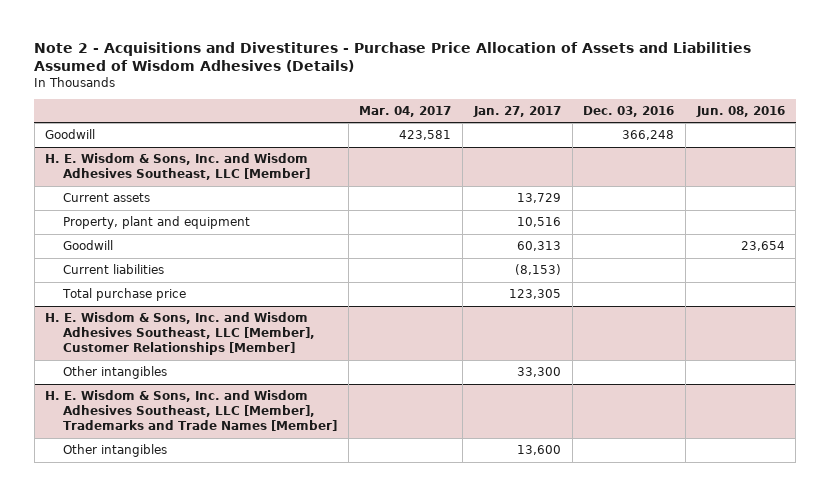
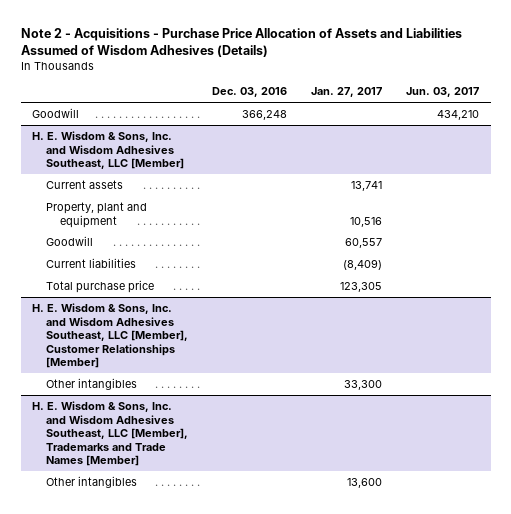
- Note 2 - Acquisitions and Divestitures - Purchase Price Allocation of Assets and Liabilities Assumed of Wisdom Adhesives (Details)
+ Note 2 - Acquisitions - Purchase Price Allocation of Assets and Liabilities Assumed of Wisdom Adhesives (Details)
- | Mar. 04, 2017 | Jan. 27, 2017 | Dec. 03, 2016 | Jun. 08, 2016
+ | Dec. 03, 2016 | Jan. 27, 2017 | Jun. 03, 2017
@ H. E. Wisdom & Sons, Inc. and Wisdom Adhesives Southeast, LLC [Member]
- Current assets | | 13,729 | |
+ Current assets | | 13,741 |
- Goodwill | | 60,313 | | 23,654
- Current liabilities | | (8,153) | |
+ Goodwill | | 60,557 |
+ Current liabilities | | (8,409) |

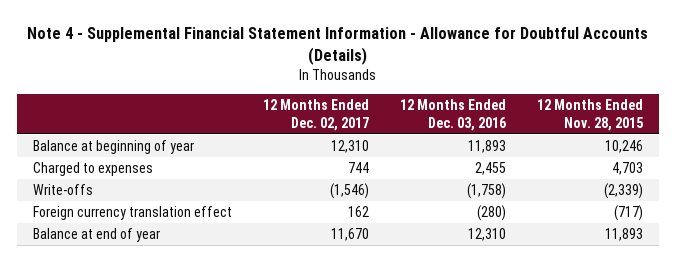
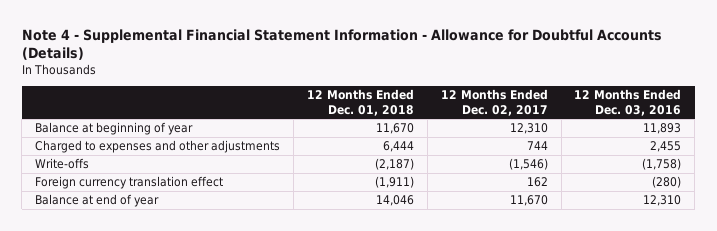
- | 12 Months Ended Dec. 02, 2017 | 12 Months Ended Dec. 03, 2016 | 12 Months Ended Nov. 28, 2015
+ | 12 Months Ended Dec. 01, 2018 | 12 Months Ended Dec. 02, 2017 | 12 Months Ended Dec. 03, 2016
- Charged to expenses | 744 | 2,455 | 4,703
+ Charged to expenses and other adjustments | 6,444 | 744 | 2,455

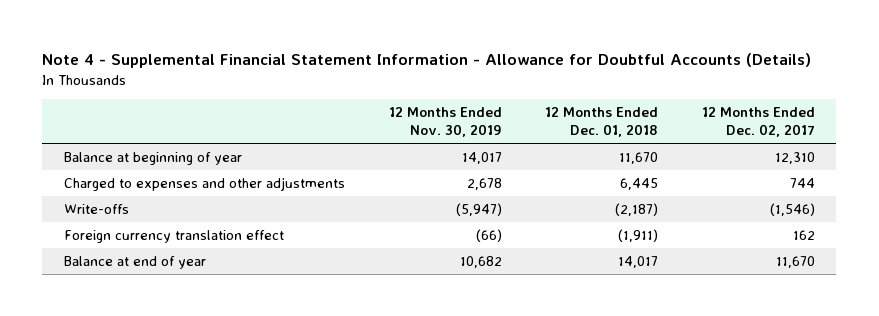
- | 12 Months Ended Dec. 01, 2018 | 12 Months Ended Dec. 02, 2017 | 12 Months Ended Dec. 03, 2016
+ | 12 Months Ended Nov. 30, 2019 | 12 Months Ended Dec. 01, 2018 | 12 Months Ended Dec. 02, 2017
- Charged to expenses and other adjustments | 6,444 | 744 | 2,455
+ Charged to expenses and other adjustments | 2,678 | 6,445 | 744
- Balance at end of year | 14,046 | 11,670 | 12,310
+ Balance at end of year | 10,682 | 14,017 | 11,670

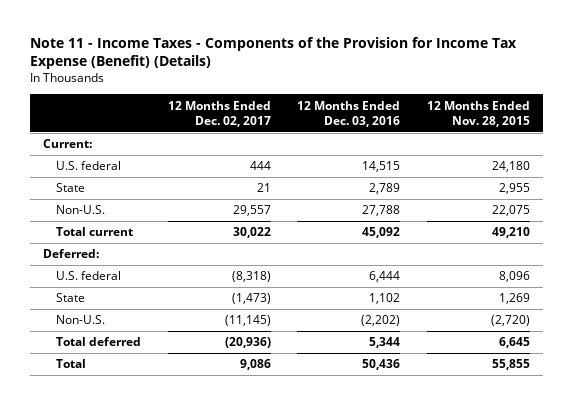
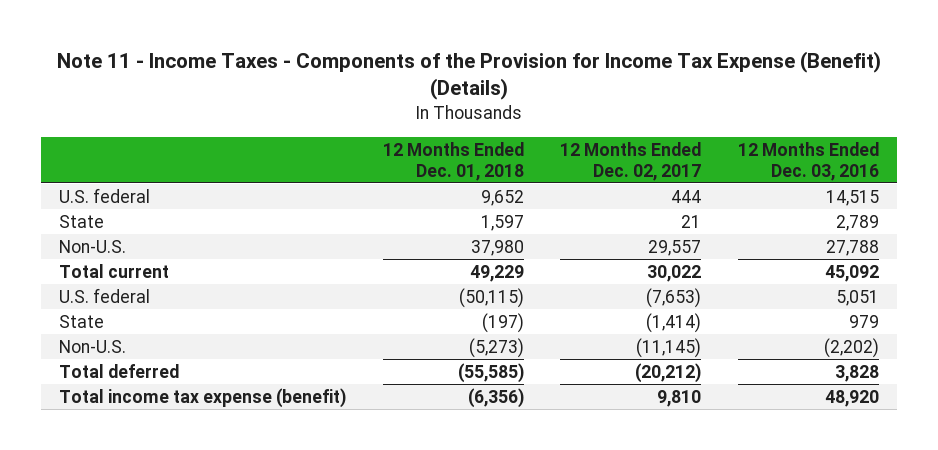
- | 12 Months Ended Dec. 02, 2017 | 12 Months Ended Dec. 03, 2016 | 12 Months Ended Nov. 28, 2015
+ | 12 Months Ended Dec. 01, 2018 | 12 Months Ended Dec. 02, 2017 | 12 Months Ended Dec. 03, 2016
- Current:
- Deferred:
- U.S. federal | (8,318) | 6,444 | 8,096
- State | (1,473) | 1,102 | 1,269
+ U.S. federal | (50,115) | (7,653) | 5,051
+ State | (197) | (1,414) | 979
- Total deferred | (20,936) | 5,344 | 6,645
- Total | 9,086 | 50,436 | 55,855
+ Total deferred | (55,585) | (20,212) | 3,828
+ Total income tax expense (benefit) | (6,356) | 9,810 | 48,920

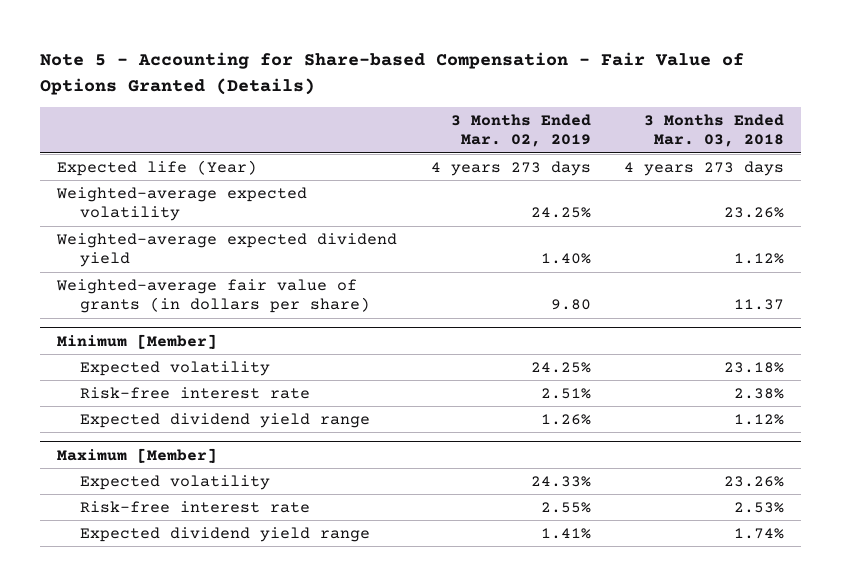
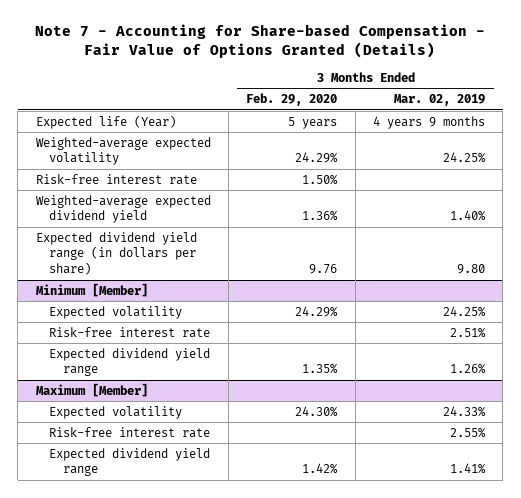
- Note 5 - Accounting for Share-based Compensation - Fair Value of Options Granted (Details)
+ Note 7 - Accounting for Share-based Compensation - Fair Value of Options Granted (Details)
- | 3 Months Ended Mar. 02, 2019 | 3 Months Ended Mar. 03, 2018
+ | 3 Months Ended Feb. 29, 2020 | 3 Months Ended Mar. 02, 2019
- Expected life (Year) | 4 years 273 days | 4 years 273 days
+ Expected life (Year) | 5 years | 4 years 9 months
+ Risk-free interest rate | 1.50% |
- Weighted-average fair value of grants (in dollars per share) | 9.80 | 11.37
+ Expected dividend yield range (in dollars per share) | 9.76 | 9.80

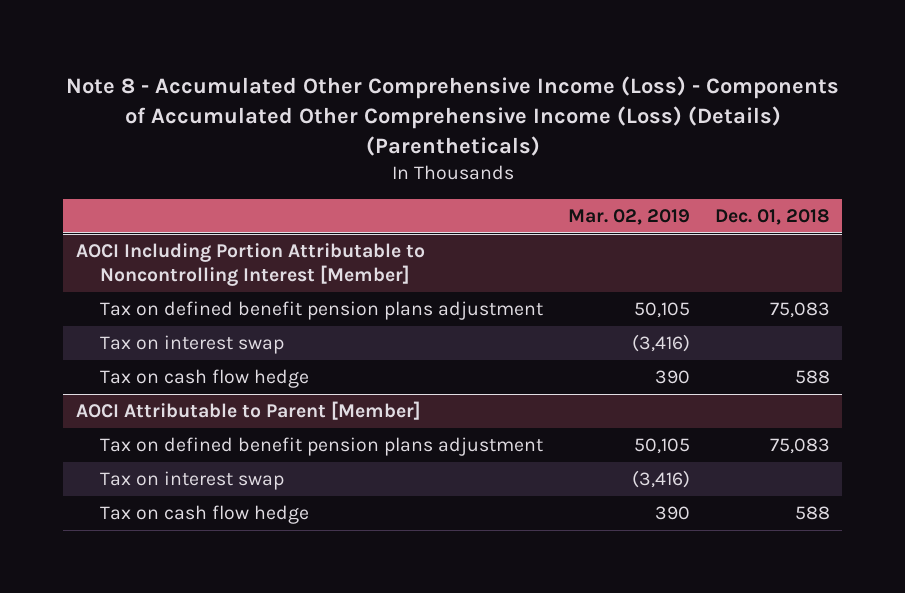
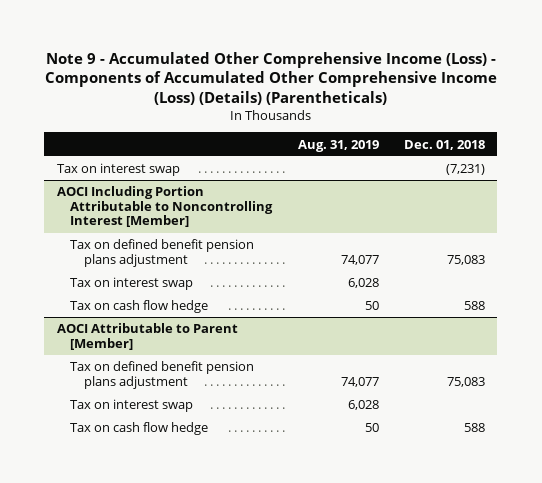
- Note 8 - Accumulated Other Comprehensive Income (Loss) - Components of Accumulated Other Comprehensive Income (Loss) (Details) (Parentheticals)
+ Note 9 - Accumulated Other Comprehensive Income (Loss) - Components of Accumulated Other Comprehensive Income (Loss) (Details) (Parentheticals)
- | Mar. 02, 2019 | Dec. 01, 2018
+ | Aug. 31, 2019 | Dec. 01, 2018
+ Tax on interest swap | | (7,231)

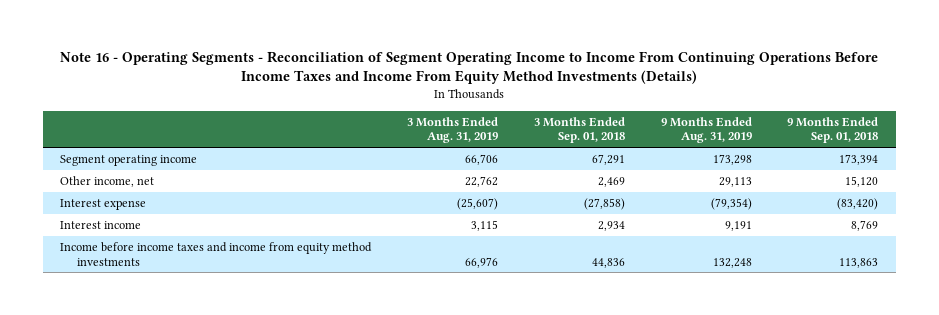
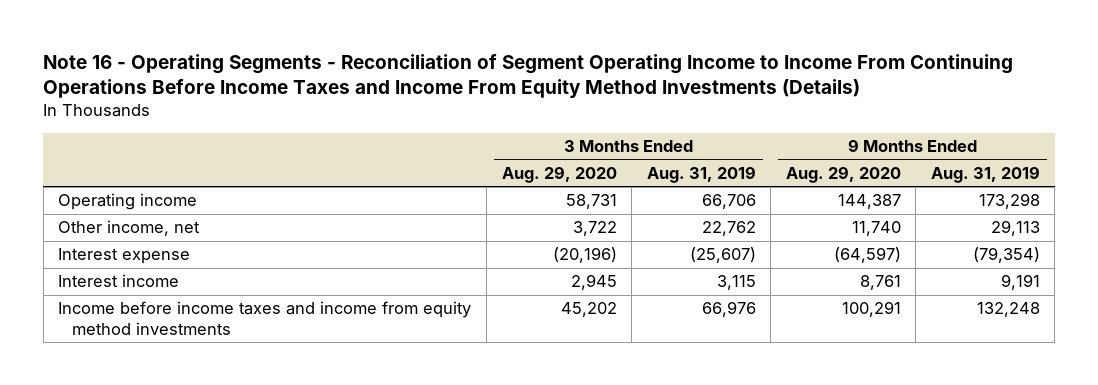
- | 3 Months Ended Aug. 31, 2019 | 3 Months Ended Sep. 01, 2018 | 9 Months Ended Aug. 31, 2019 | 9 Months Ended Sep. 01, 2018
+ | 3 Months Ended Aug. 29, 2020 | 3 Months Ended Aug. 31, 2019 | 9 Months Ended Aug. 29, 2020 | 9 Months Ended Aug. 31, 2019
- Segment operating income | 66,706 | 67,291 | 173,298 | 173,394
+ Operating income | 58,731 | 66,706 | 144,387 | 173,298

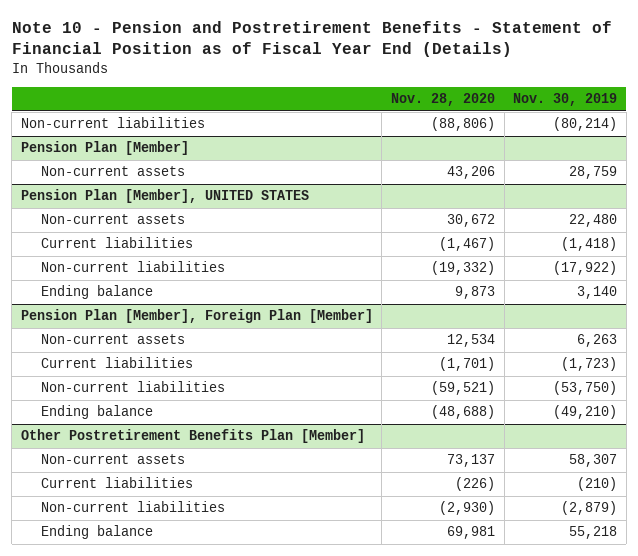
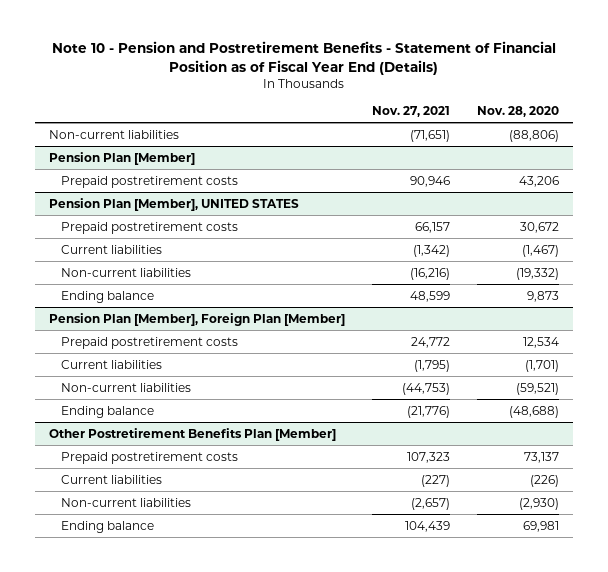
- | Nov. 28, 2020 | Nov. 30, 2019
+ | Nov. 27, 2021 | Nov. 28, 2020
@ Pension Plan [Member]
- Non-current assets | 43,206 | 28,759
+ Prepaid postretirement costs | 90,946 | 43,206
@ Pension Plan [Member], UNITED STATES
- Non-current assets | 30,672 | 22,480
+ Prepaid postretirement costs | 66,157 | 30,672
@ Pension Plan [Member], Foreign Plan [Member]
- Non-current assets | 12,534 | 6,263
+ Prepaid postretirement costs | 24,772 | 12,534
@ Other Postretirement Benefits Plan [Member]
- Non-current assets | 73,137 | 58,307
+ Prepaid postretirement costs | 107,323 | 73,137

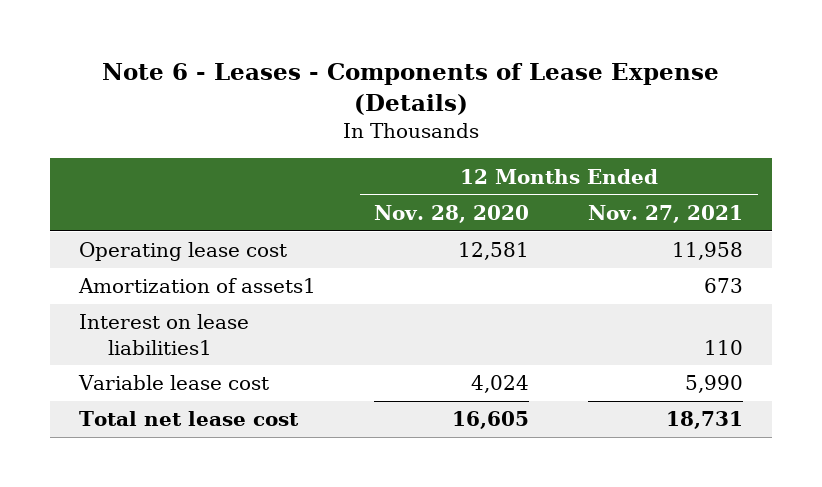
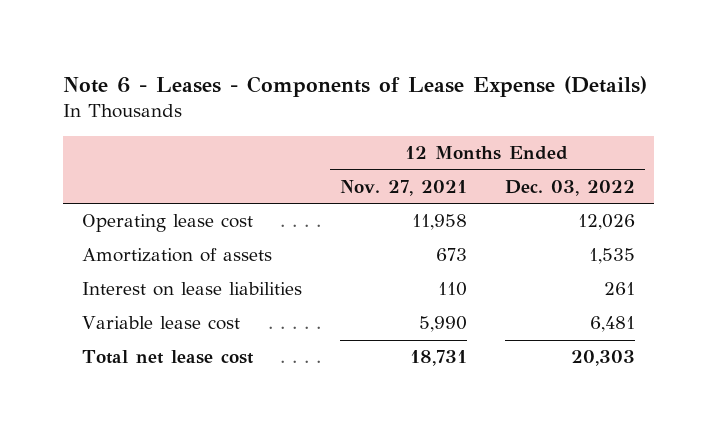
- | 12 Months Ended Nov. 28, 2020 | 12 Months Ended Nov. 27, 2021
+ | 12 Months Ended Nov. 27, 2021 | 12 Months Ended Dec. 03, 2022
- Amortization of assets1 | | 673
- Interest on lease liabilities1 | | 110
+ Amortization of assets | 673 | 1,535
+ Interest on lease liabilities | 110 | 261

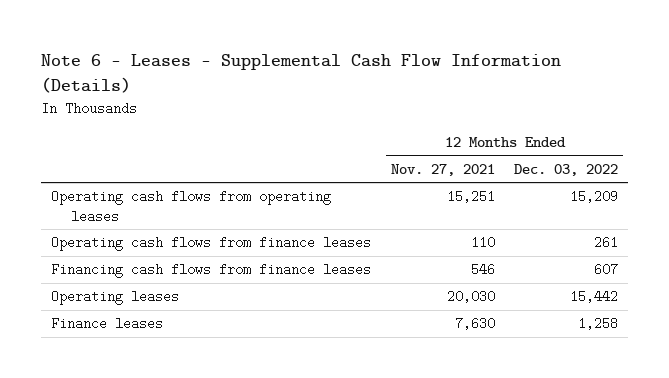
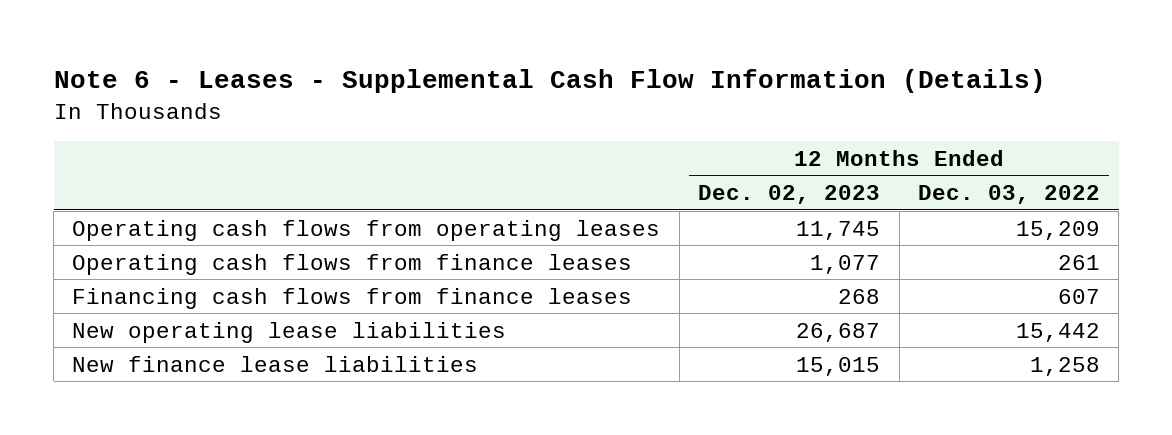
- | 12 Months Ended Nov. 27, 2021 | 12 Months Ended Dec. 03, 2022
+ | 12 Months Ended Dec. 02, 2023 | 12 Months Ended Dec. 03, 2022
- Operating leases | 20,030 | 15,442
- Finance leases | 7,630 | 1,258
+ New operating lease liabilities | 26,687 | 15,442
+ New finance lease liabilities | 15,015 | 1,258

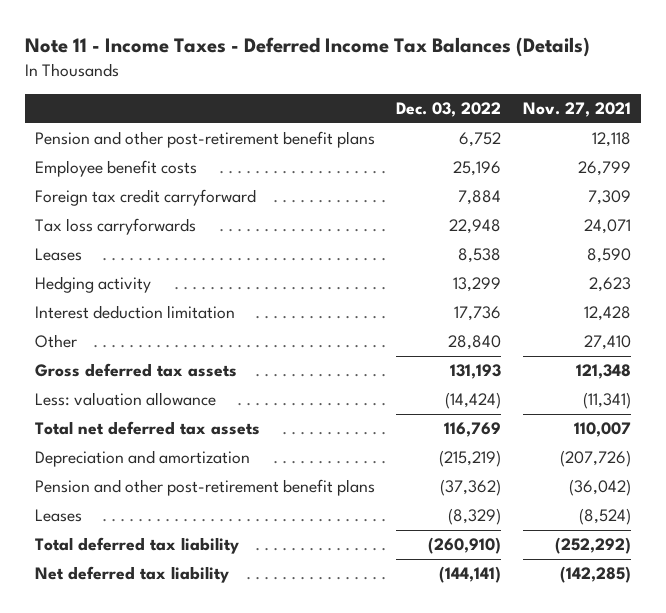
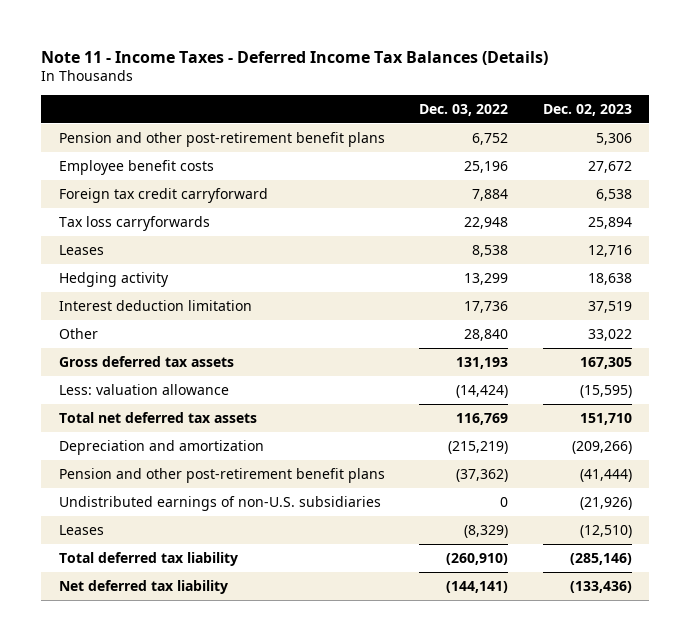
- | Dec. 03, 2022 | Nov. 27, 2021
+ | Dec. 03, 2022 | Dec. 02, 2023
+ Undistributed earnings of non-U.S. subsidiaries | 0 | (21,926)

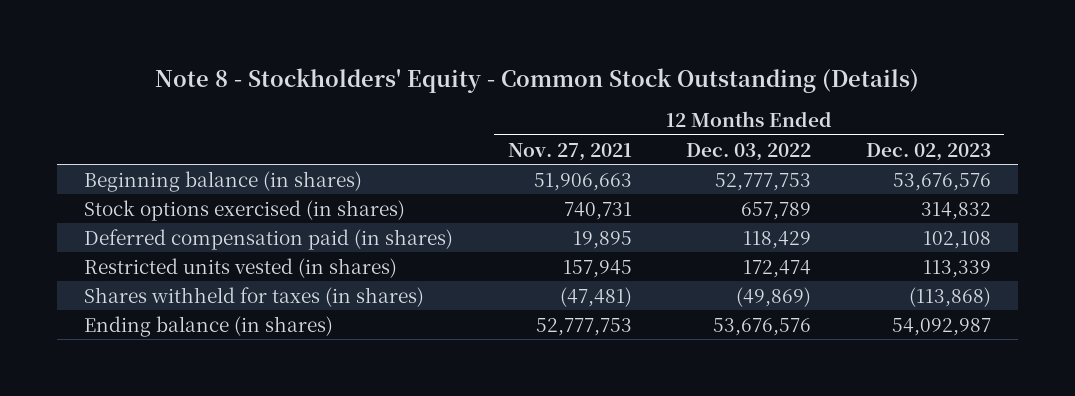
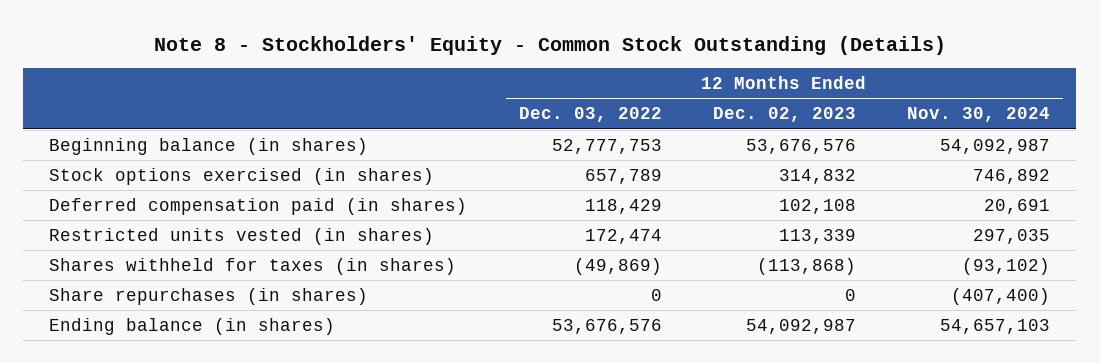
- | 12 Months Ended Nov. 27, 2021 | 12 Months Ended Dec. 03, 2022 | 12 Months Ended Dec. 02, 2023
+ | 12 Months Ended Dec. 03, 2022 | 12 Months Ended Dec. 02, 2023 | 12 Months Ended Nov. 30, 2024
+ Share repurchases (in shares) | 0 | 0 | (407,400)

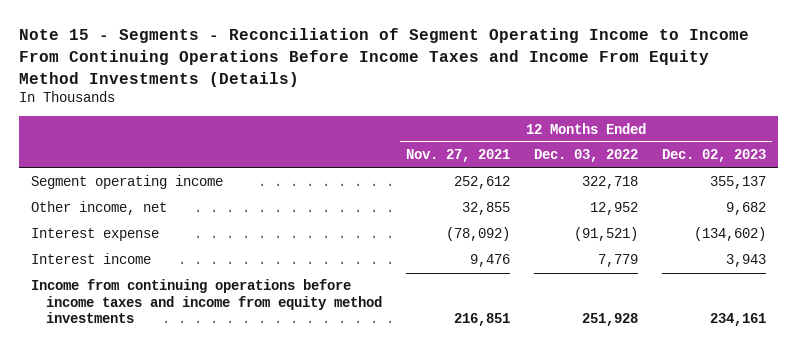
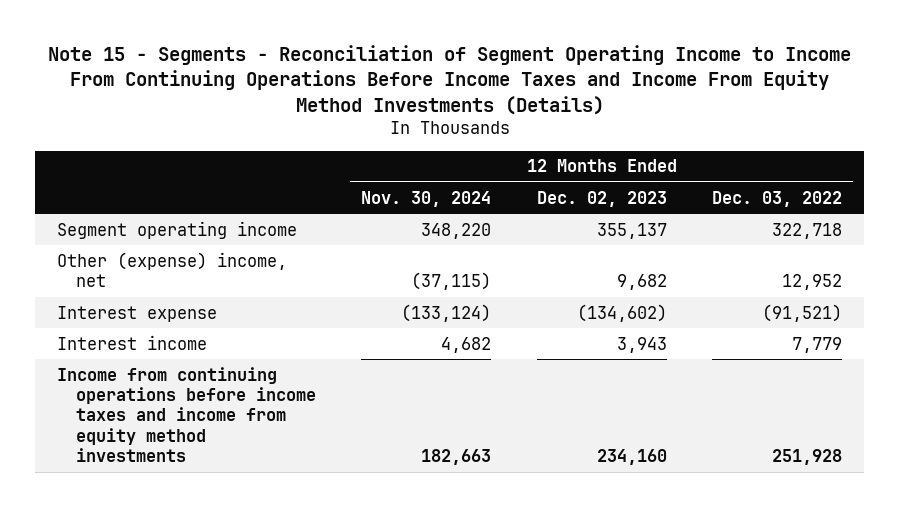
- | 12 Months Ended Nov. 27, 2021 | 12 Months Ended Dec. 03, 2022 | 12 Months Ended Dec. 02, 2023
+ | 12 Months Ended Nov. 30, 2024 | 12 Months Ended Dec. 02, 2023 | 12 Months Ended Dec. 03, 2022
- Other income, net | 32,855 | 12,952 | 9,682
+ Other (expense) income, net | (37,115) | 9,682 | 12,952
- Income from continuing operations before income taxes and income from equity method investments | 216,851 | 251,928 | 234,161
+ Income from continuing operations before income taxes and income from equity method investments | 182,663 | 234,160 | 251,928

